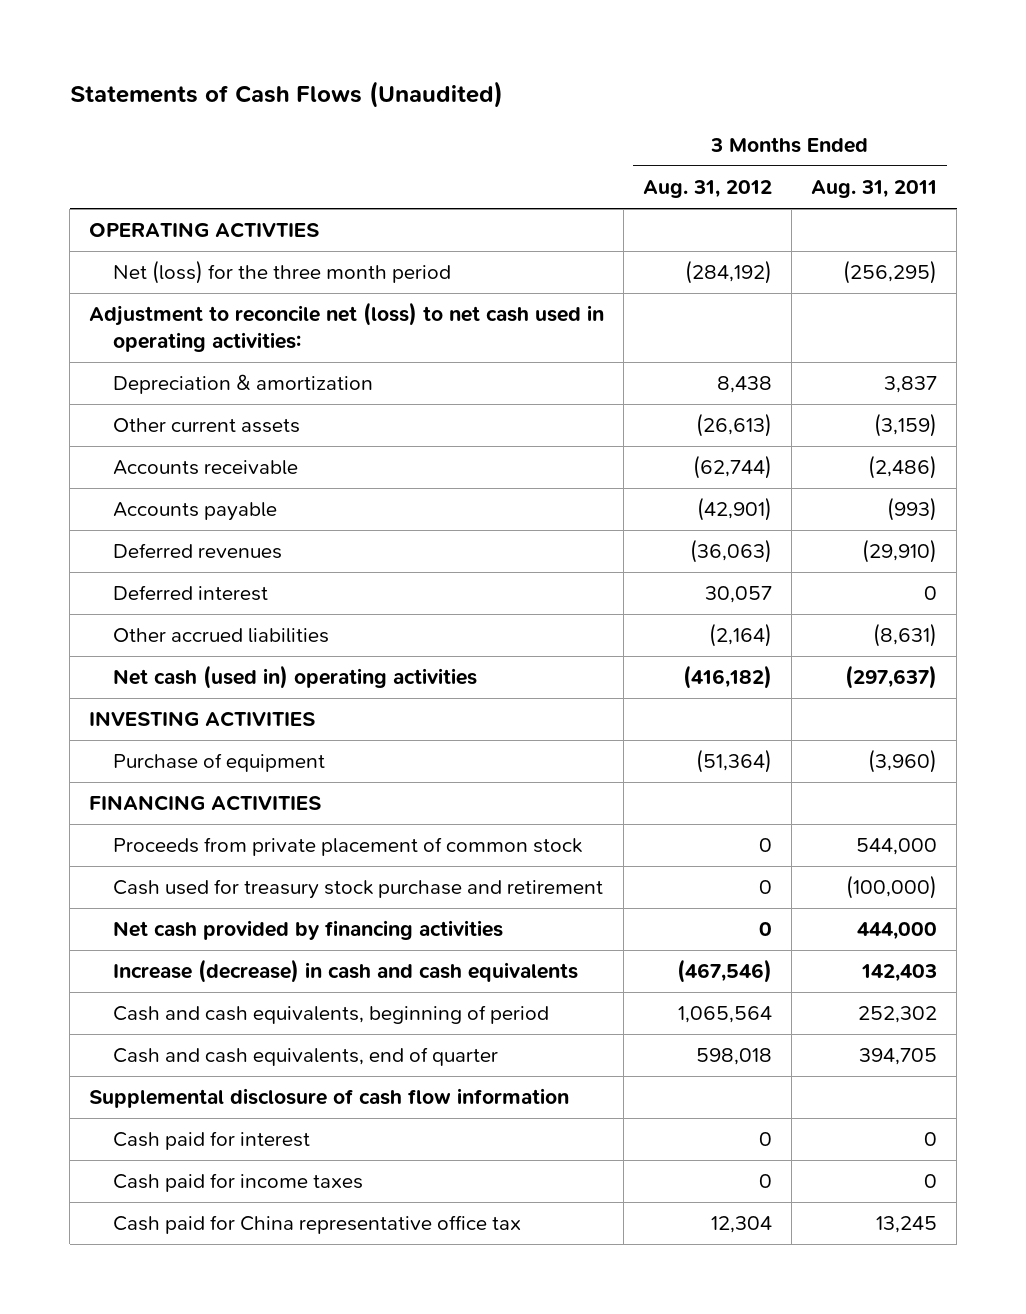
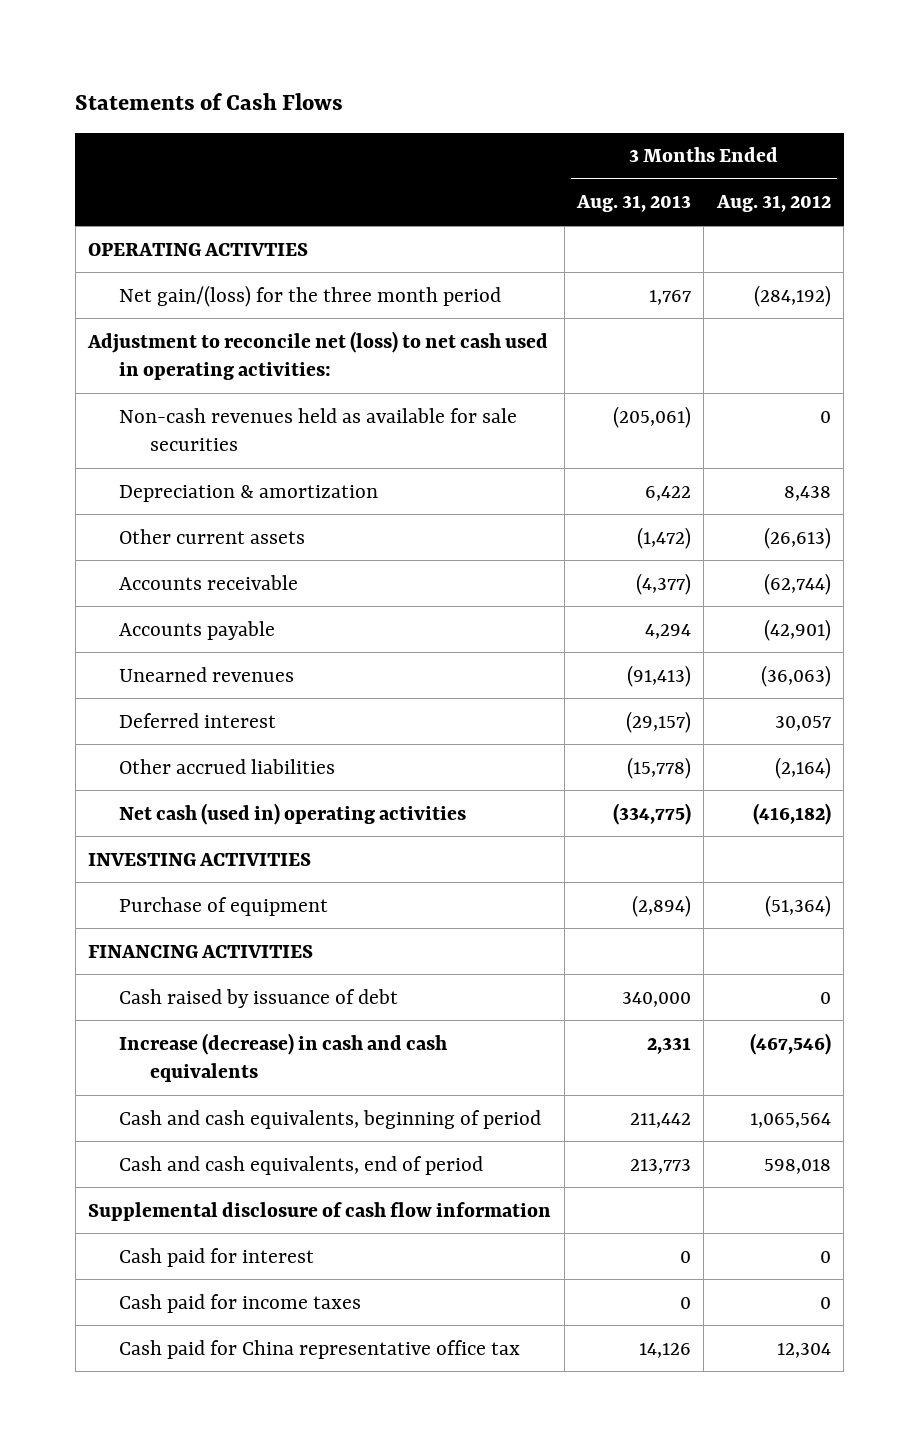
- Statements of Cash Flows (Unaudited)
+ Statements of Cash Flows
- | 3 Months Ended Aug. 31, 2012 | 3 Months Ended Aug. 31, 2011
+ | 3 Months Ended Aug. 31, 2013 | 3 Months Ended Aug. 31, 2012
- Net (loss) for the three month period | (284,192) | (256,295)
+ Net gain/(loss) for the three month period | 1,767 | (284,192)
+ Non-cash revenues held as available for sale securities | (205,061) | 0
- Deferred revenues | (36,063) | (29,910)
+ Unearned revenues | (91,413) | (36,063)
- Proceeds from private placement of common stock | 0 | 544,000
- Cash used for treasury stock purchase and retirement | 0 | (100,000)
- Net cash provided by financing activities | 0 | 444,000
+ Cash raised by issuance of debt | 340,000 | 0
- Cash and cash equivalents, end of quarter | 598,018 | 394,705
+ Cash and cash equivalents, end of period | 213,773 | 598,018

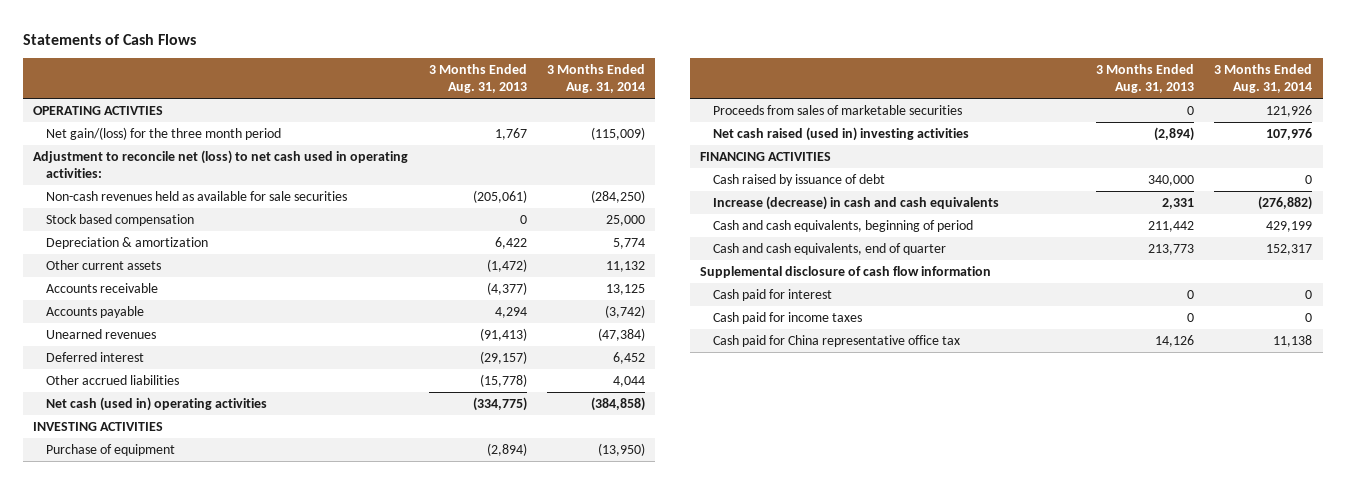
- | 3 Months Ended Aug. 31, 2013 | 3 Months Ended Aug. 31, 2012
+ | 3 Months Ended Aug. 31, 2013 | 3 Months Ended Aug. 31, 2014
+ Stock based compensation | 0 | 25,000
+ Proceeds from sales of marketable securities | 0 | 121,926
+ Net cash raised (used in) investing activities | (2,894) | 107,976
- Cash and cash equivalents, end of period | 213,773 | 598,018
+ Cash and cash equivalents, end of quarter | 213,773 | 152,317

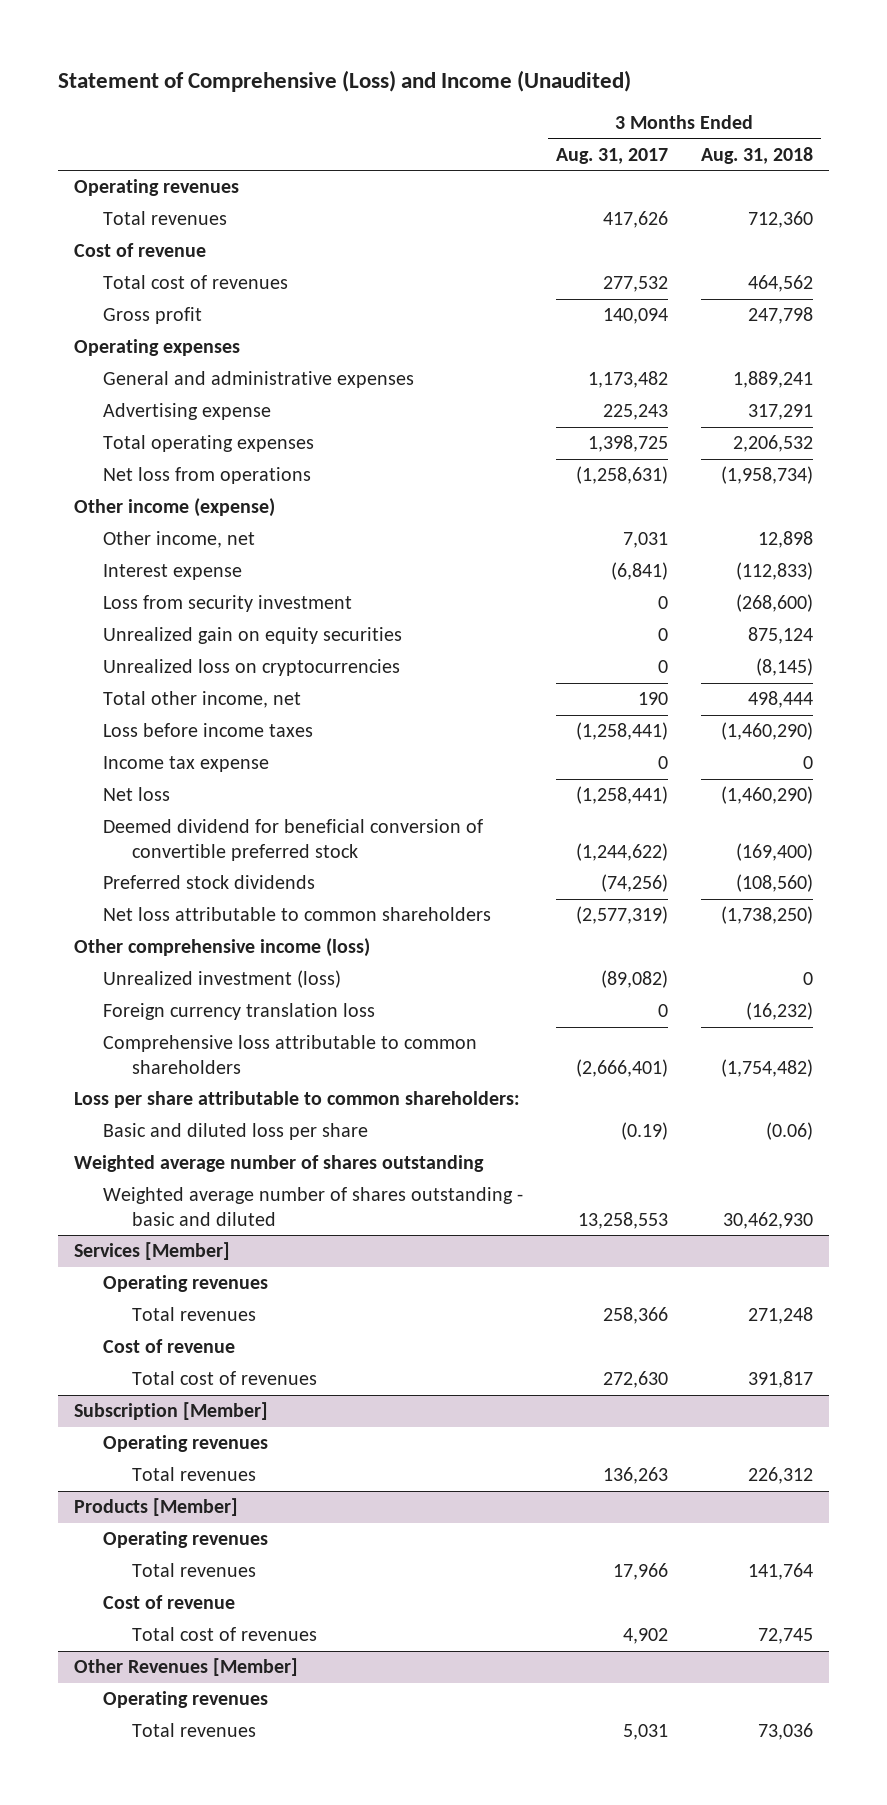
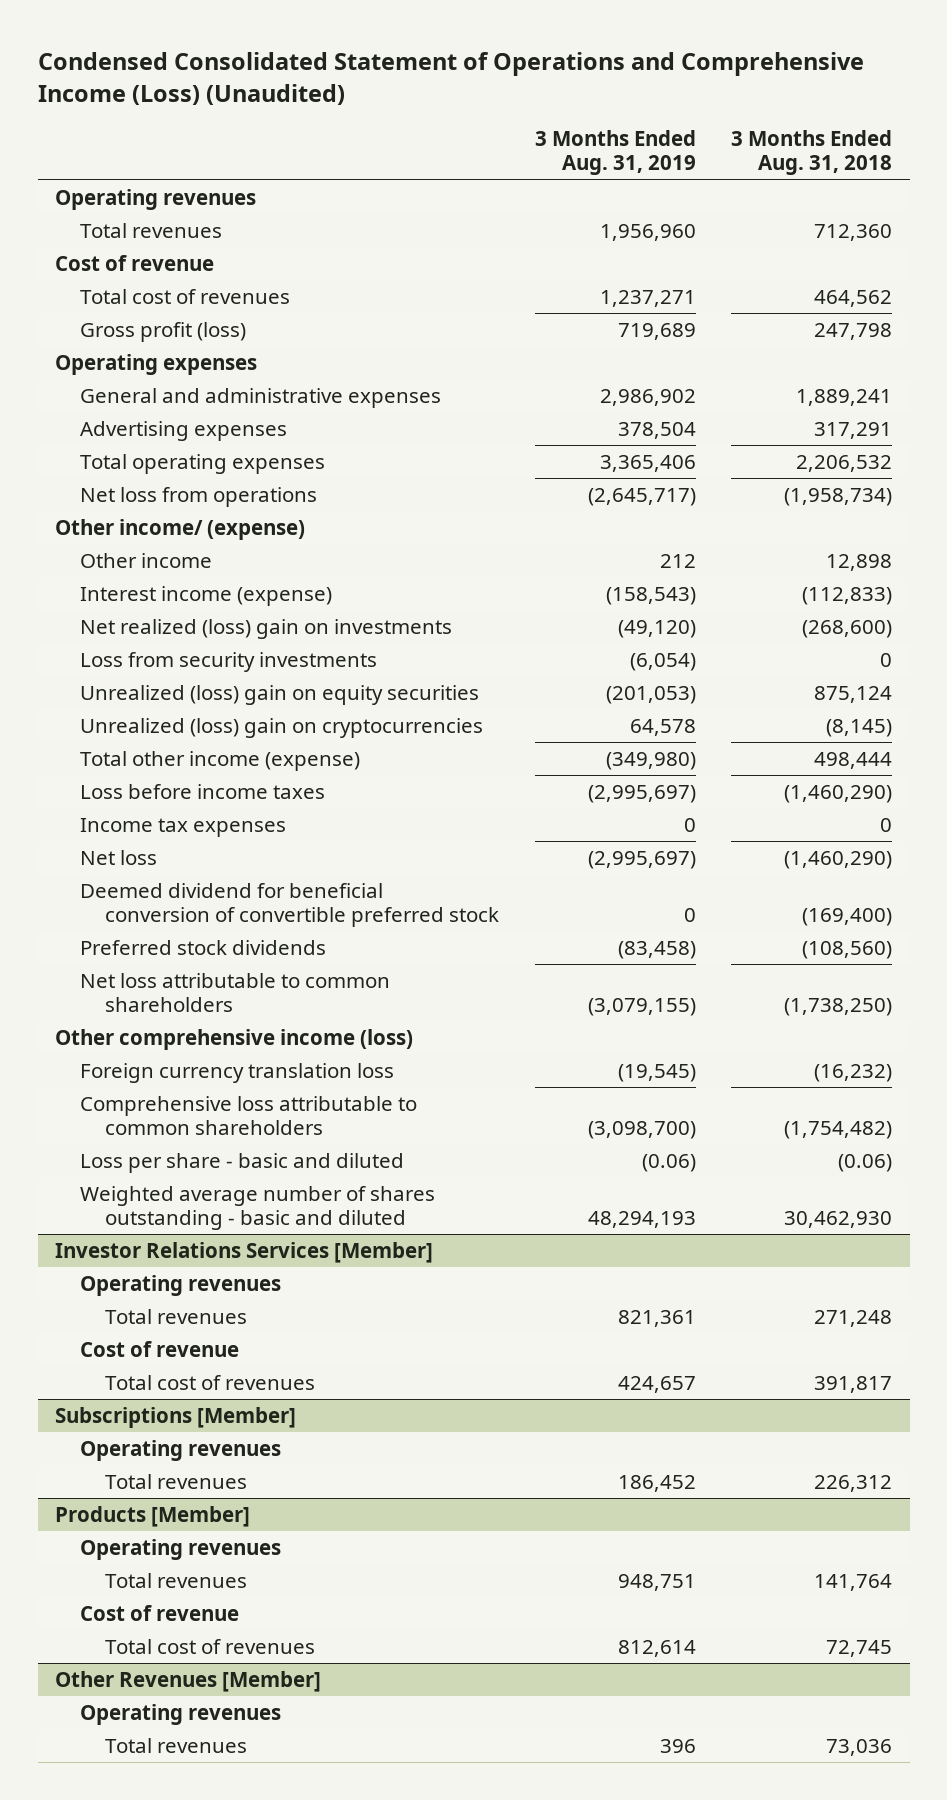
- Statement of Comprehensive (Loss) and Income (Unaudited)
+ Condensed Consolidated Statement of Operations and Comprehensive Income (Loss) (Unaudited)
- | 3 Months Ended Aug. 31, 2017 | 3 Months Ended Aug. 31, 2018
+ | 3 Months Ended Aug. 31, 2019 | 3 Months Ended Aug. 31, 2018
- Gross profit | 140,094 | 247,798
+ Gross profit (loss) | 719,689 | 247,798
- Advertising expense | 225,243 | 317,291
+ Advertising expenses | 378,504 | 317,291
- Other income (expense)
- Other income, net | 7,031 | 12,898
- Interest expense | (6,841) | (112,833)
- Loss from security investment | 0 | (268,600)
- Unrealized gain on equity securities | 0 | 875,124
- Unrealized loss on cryptocurrencies | 0 | (8,145)
- Total other income, net | 190 | 498,444
+ Other income/ (expense)
+ Other income | 212 | 12,898
+ Interest income (expense) | (158,543) | (112,833)
+ Net realized (loss) gain on investments | (49,120) | (268,600)
+ Loss from security investments | (6,054) | 0
+ Unrealized (loss) gain on equity securities | (201,053) | 875,124
+ Unrealized (loss) gain on cryptocurrencies | 64,578 | (8,145)
+ Total other income (expense) | (349,980) | 498,444
- Income tax expense | 0 | 0
+ Income tax expenses | 0 | 0
- Unrealized investment (loss) | (89,082) | 0
- Loss per share attributable to common shareholders:
- Basic and diluted loss per share | (0.19) | (0.06)
- Weighted average number of shares outstanding
+ Loss per share - basic and diluted | (0.06) | (0.06)
- Services [Member]
+ Investor Relations Services [Member]
- Subscription [Member]
+ Subscriptions [Member]

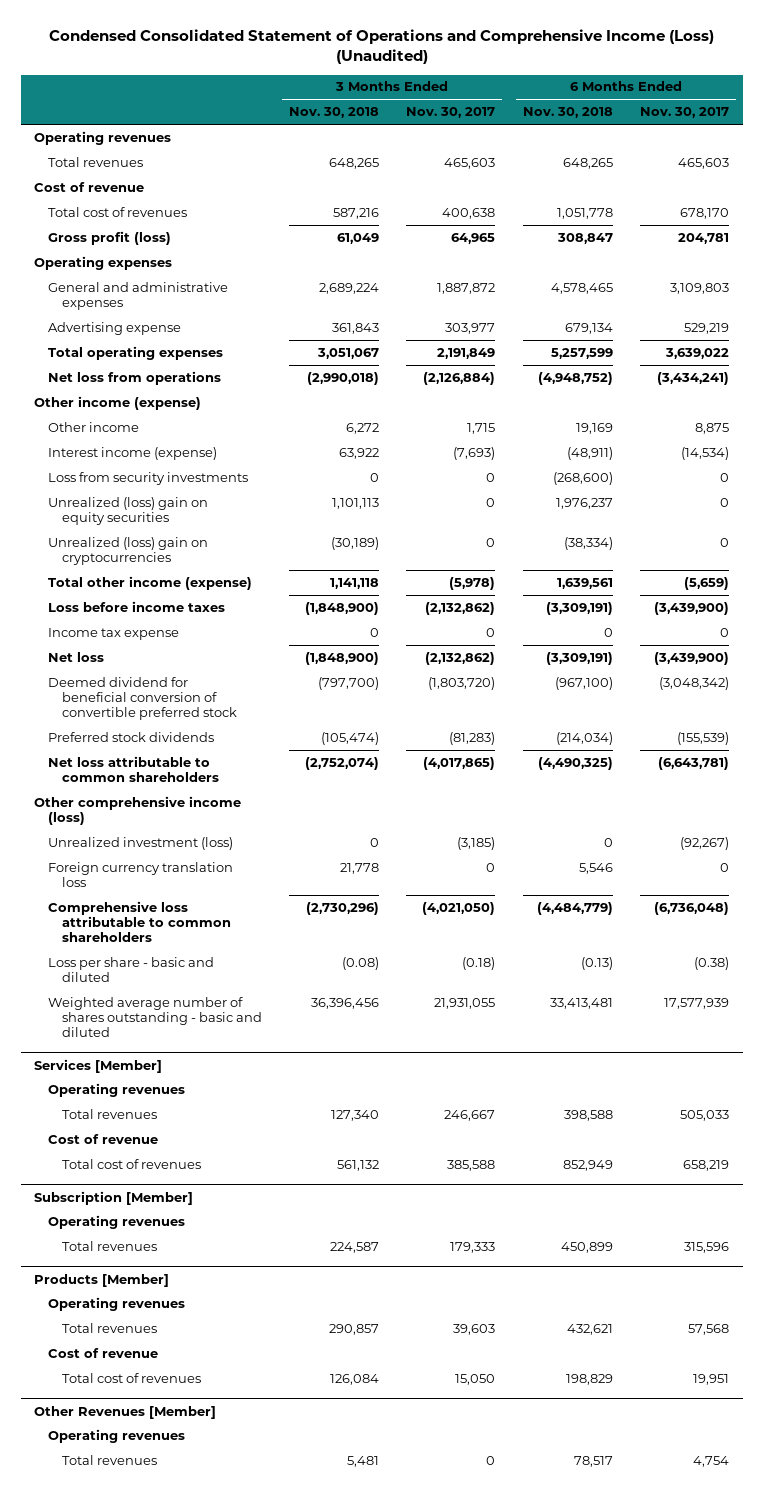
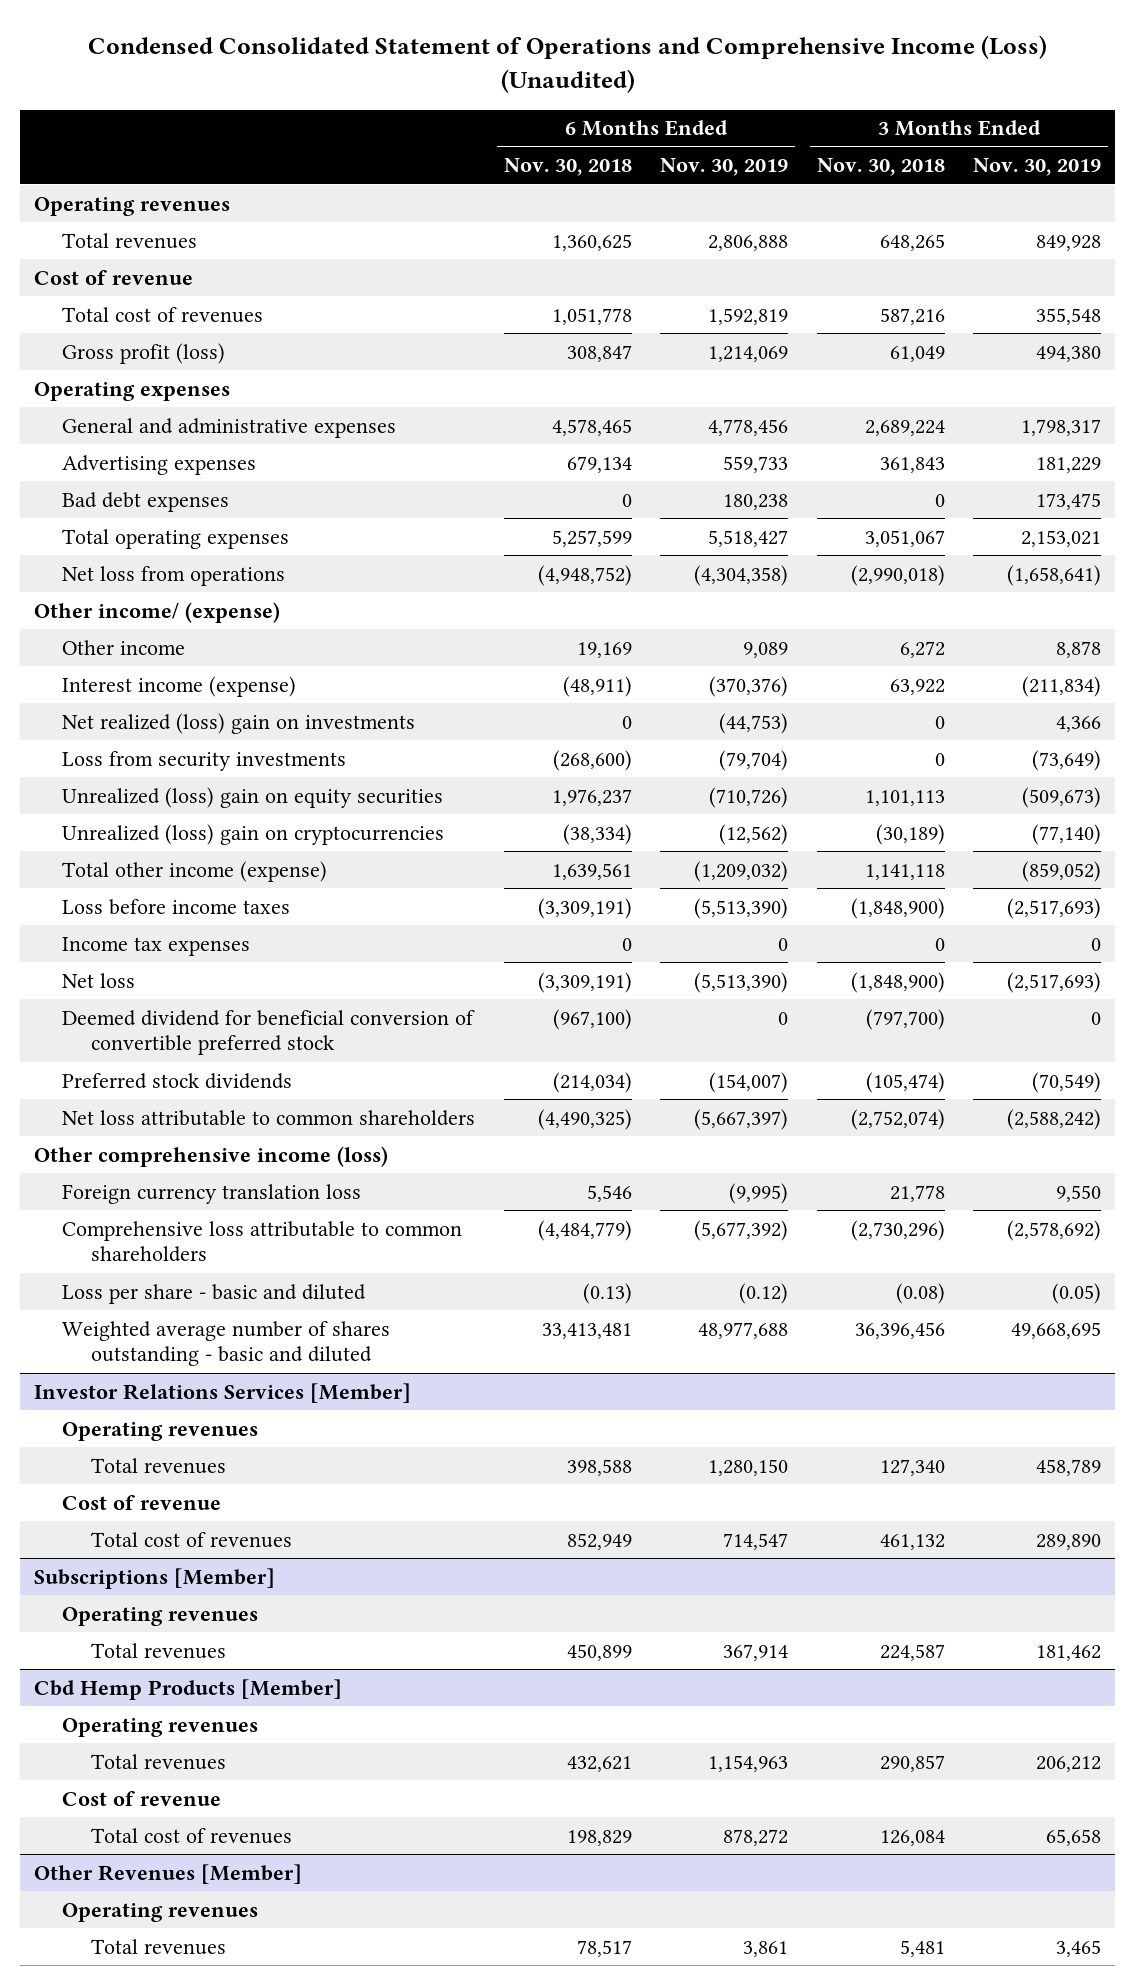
- | 3 Months Ended Nov. 30, 2018 | 3 Months Ended Nov. 30, 2017 | 6 Months Ended Nov. 30, 2018 | 6 Months Ended Nov. 30, 2017
+ | 6 Months Ended Nov. 30, 2018 | 6 Months Ended Nov. 30, 2019 | 3 Months Ended Nov. 30, 2018 | 3 Months Ended Nov. 30, 2019
- Total revenues | 648,265 | 465,603 | 648,265 | 465,603
+ Total revenues | 1,360,625 | 2,806,888 | 648,265 | 849,928
- Advertising expense | 361,843 | 303,977 | 679,134 | 529,219
+ Advertising expenses | 679,134 | 559,733 | 361,843 | 181,229
+ Bad debt expenses | 0 | 180,238 | 0 | 173,475
- Other income (expense)
+ Other income/ (expense)
+ Net realized (loss) gain on investments | 0 | (44,753) | 0 | 4,366
- Income tax expense | 0 | 0 | 0 | 0
+ Income tax expenses | 0 | 0 | 0 | 0
- Unrealized investment (loss) | 0 | (3,185) | 0 | (92,267)
- Services [Member]
+ Investor Relations Services [Member]
- Total cost of revenues | 561,132 | 385,588 | 852,949 | 658,219
- Subscription [Member]
+ Total cost of revenues | 852,949 | 714,547 | 461,132 | 289,890
+ Subscriptions [Member]
- Products [Member]
+ Cbd Hemp Products [Member]

